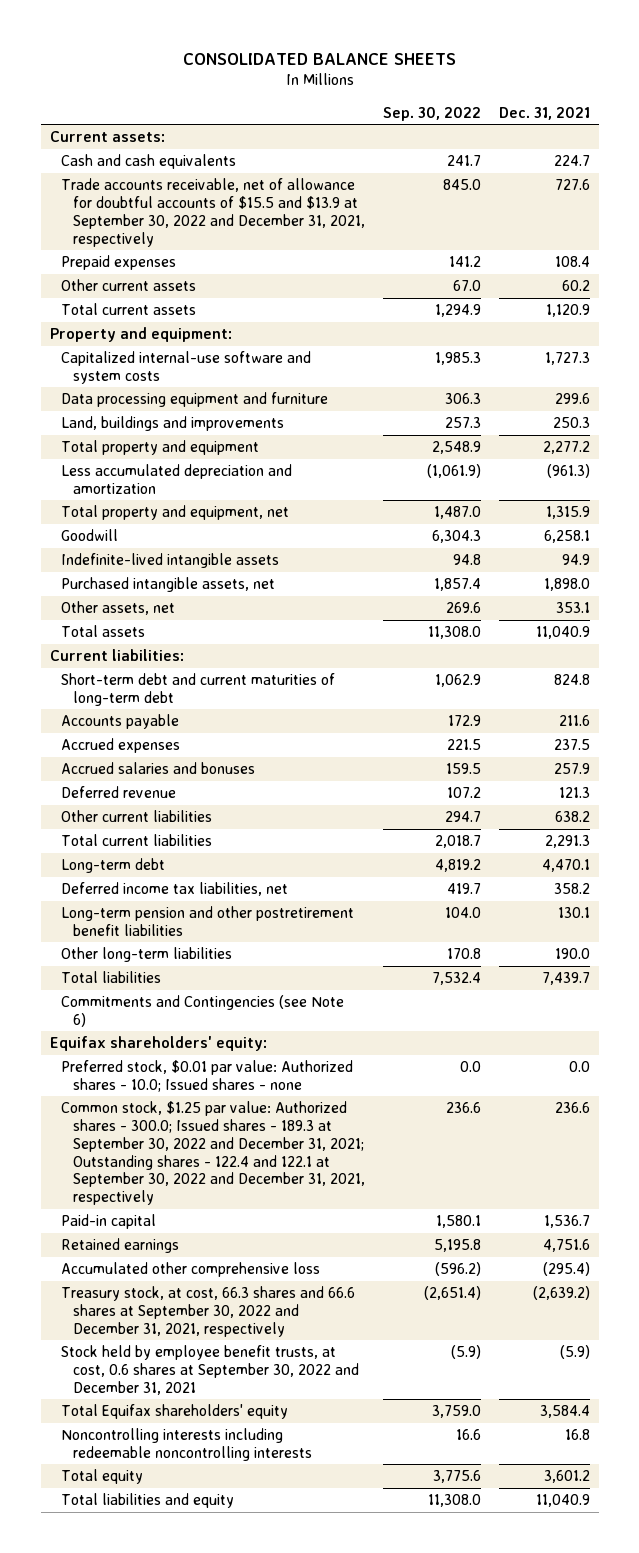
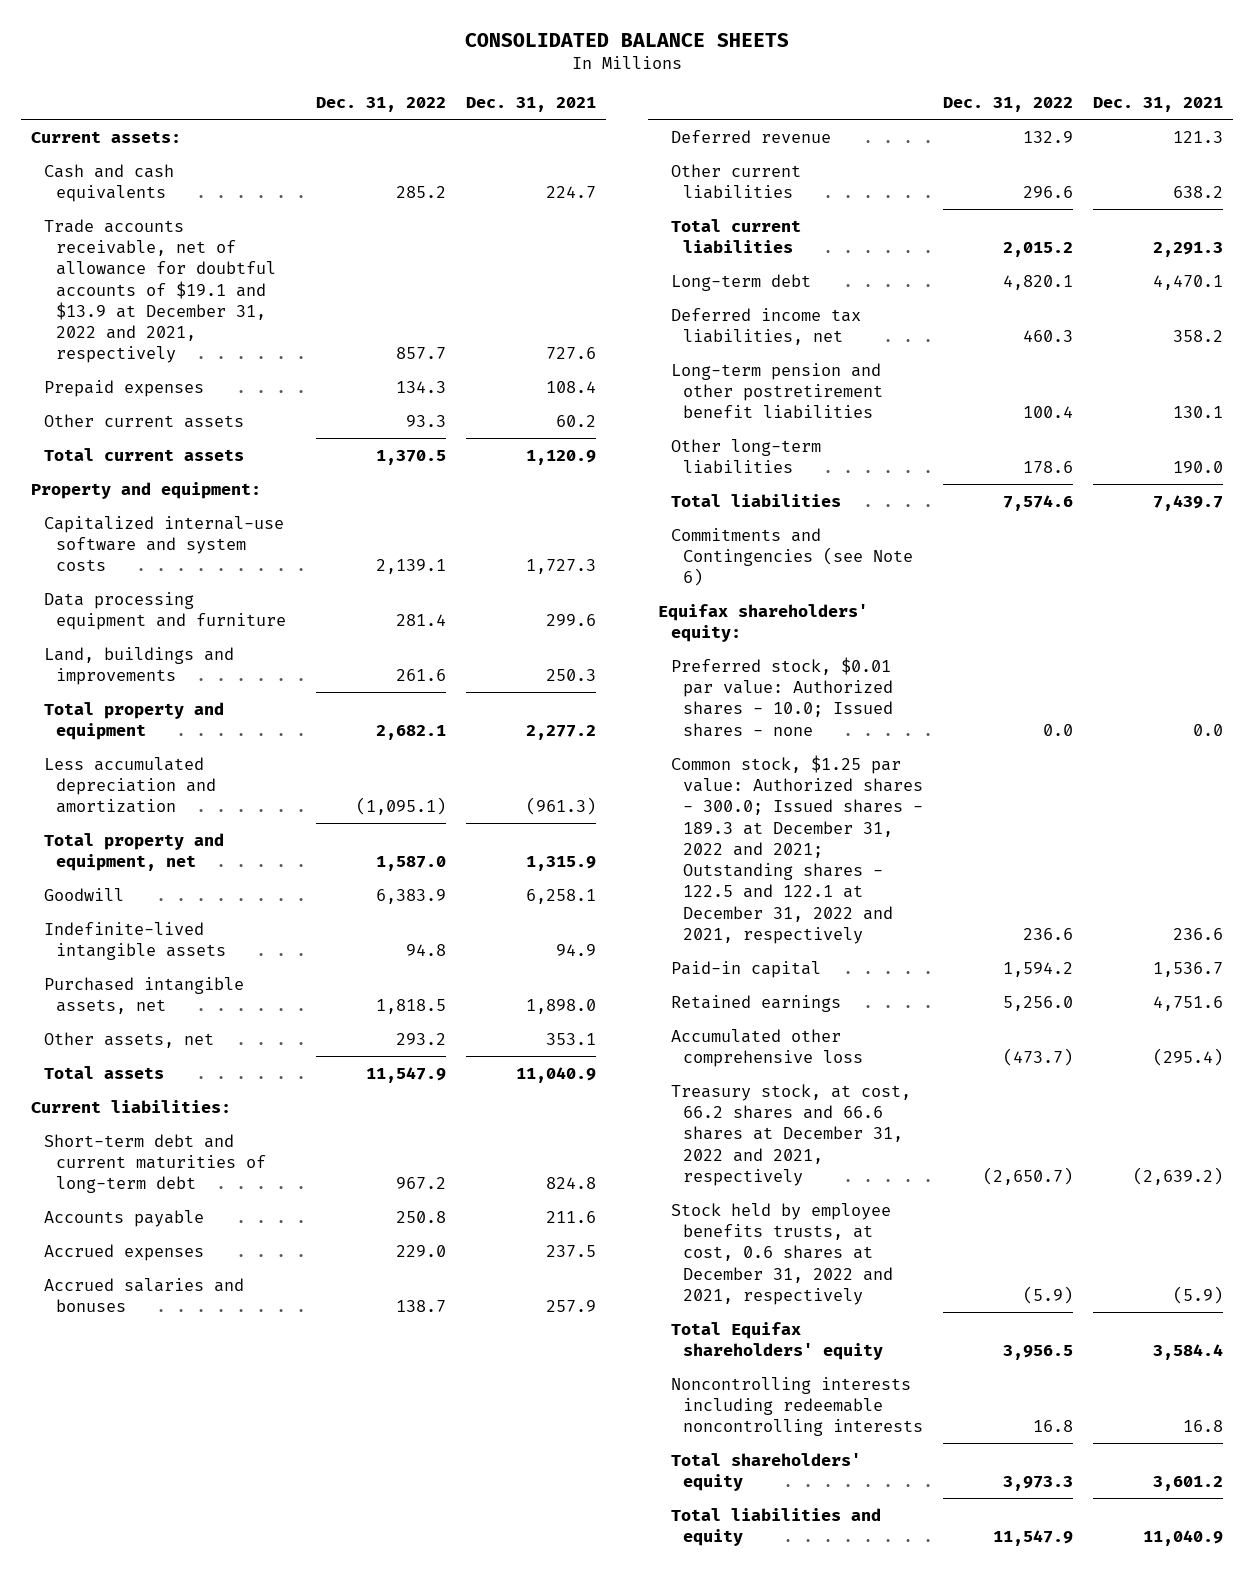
- | Sep. 30, 2022 | Dec. 31, 2021
+ | Dec. 31, 2022 | Dec. 31, 2021
- Trade accounts receivable, net of allowance for doubtful accounts of $15.5 and $13.9 at September 30, 2022 and December 31, 2021, respectively | 845.0 | 727.6
+ Trade accounts receivable, net of allowance for doubtful accounts of $19.1 and $13.9 at December 31, 2022 and 2021, respectively | 857.7 | 727.6
- Common stock, $1.25 par value: Authorized shares - 300.0; Issued shares - 189.3 at September 30, 2022 and December 31, 2021; Outstanding shares - 122.4 and 122.1 at September 30, 2022 and December 31, 2021, respectively | 236.6 | 236.6
+ Common stock, $1.25 par value: Authorized shares - 300.0; Issued shares - 189.3 at December 31, 2022 and 2021; Outstanding shares - 122.5 and 122.1 at December 31, 2022 and 2021, respectively | 236.6 | 236.6
- Treasury stock, at cost, 66.3 shares and 66.6 shares at September 30, 2022 and December 31, 2021, respectively | (2,651.4) | (2,639.2)
- Stock held by employee benefit trusts, at cost, 0.6 shares at September 30, 2022 and December 31, 2021 | (5.9) | (5.9)
+ Treasury stock, at cost, 66.2 shares and 66.6 shares at December 31, 2022 and 2021, respectively | (2,650.7) | (2,639.2)
+ Stock held by employee benefits trusts, at cost, 0.6 shares at December 31, 2022 and 2021, respectively | (5.9) | (5.9)
- Total equity | 3,775.6 | 3,601.2
+ Total shareholders' equity | 3,973.3 | 3,601.2

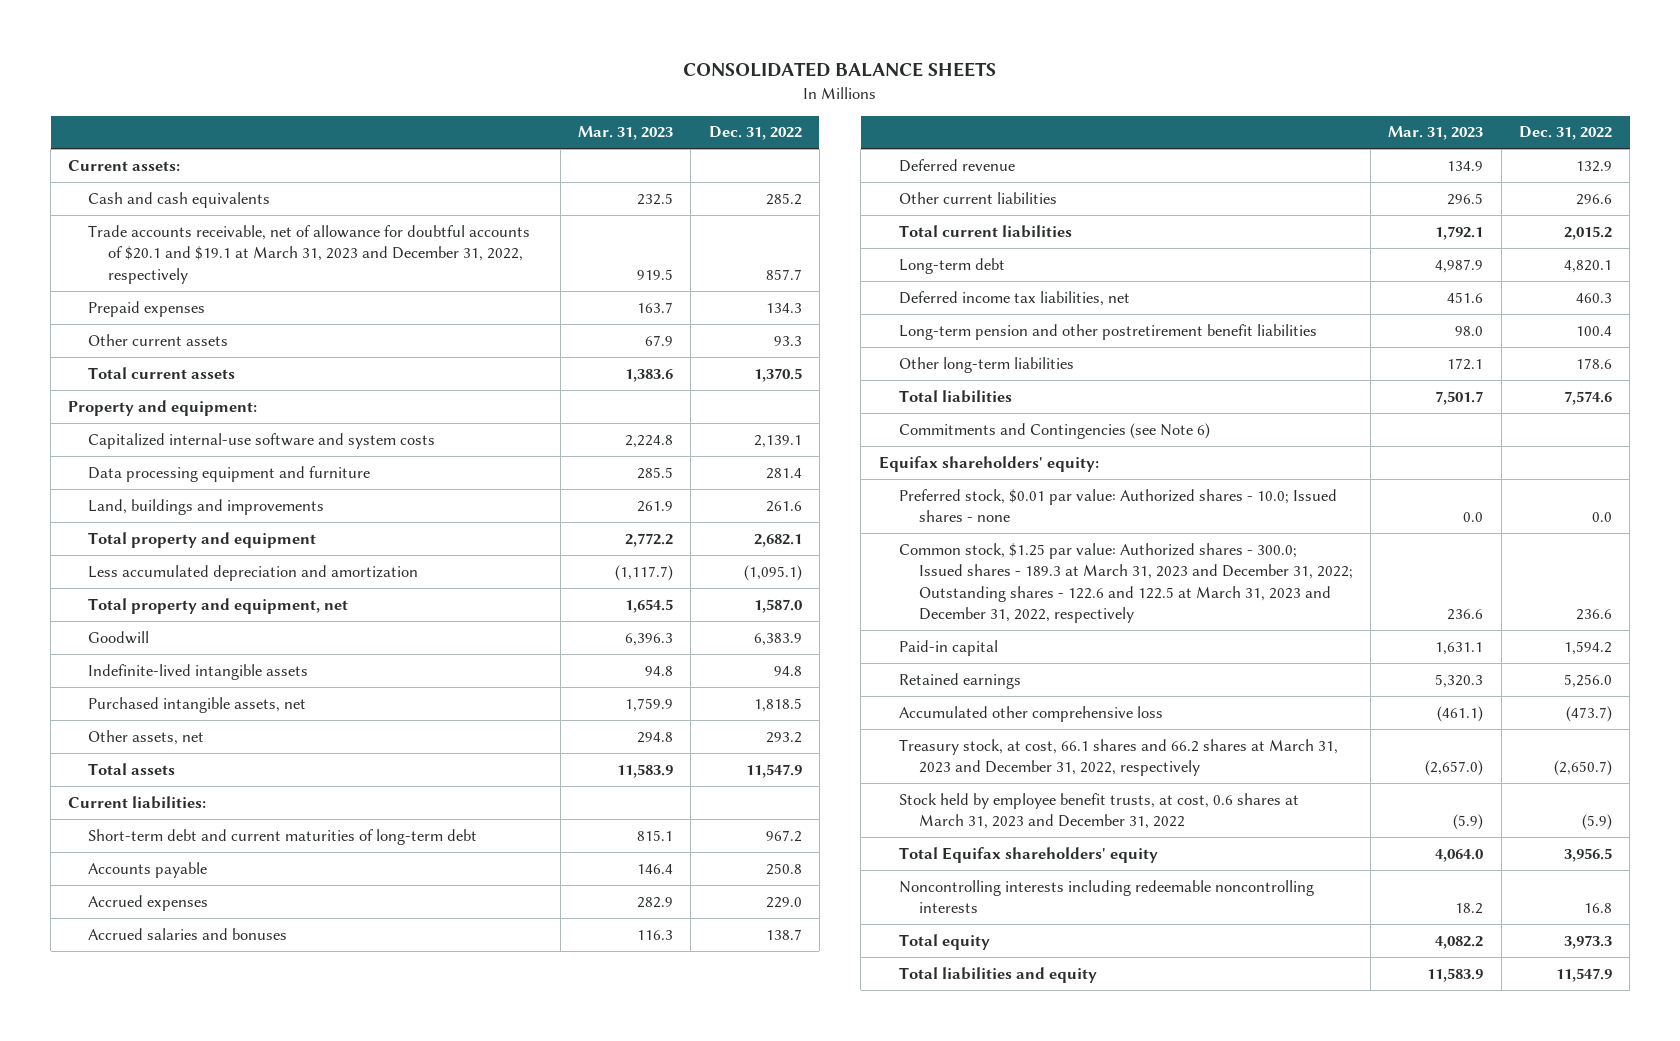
- | Dec. 31, 2022 | Dec. 31, 2021
+ | Mar. 31, 2023 | Dec. 31, 2022
- Trade accounts receivable, net of allowance for doubtful accounts of $19.1 and $13.9 at December 31, 2022 and 2021, respectively | 857.7 | 727.6
+ Trade accounts receivable, net of allowance for doubtful accounts of $20.1 and $19.1 at March 31, 2023 and December 31, 2022, respectively | 919.5 | 857.7
- Common stock, $1.25 par value: Authorized shares - 300.0; Issued shares - 189.3 at December 31, 2022 and 2021; Outstanding shares - 122.5 and 122.1 at December 31, 2022 and 2021, respectively | 236.6 | 236.6
+ Common stock, $1.25 par value: Authorized shares - 300.0; Issued shares - 189.3 at March 31, 2023 and December 31, 2022; Outstanding shares - 122.6 and 122.5 at March 31, 2023 and December 31, 2022, respectively | 236.6 | 236.6
- Treasury stock, at cost, 66.2 shares and 66.6 shares at December 31, 2022 and 2021, respectively | (2,650.7) | (2,639.2)
- Stock held by employee benefits trusts, at cost, 0.6 shares at December 31, 2022 and 2021, respectively | (5.9) | (5.9)
+ Treasury stock, at cost, 66.1 shares and 66.2 shares at March 31, 2023 and December 31, 2022, respectively | (2,657.0) | (2,650.7)
+ Stock held by employee benefit trusts, at cost, 0.6 shares at March 31, 2023 and December 31, 2022 | (5.9) | (5.9)
- Total shareholders' equity | 3,973.3 | 3,601.2
+ Total equity | 4,082.2 | 3,973.3

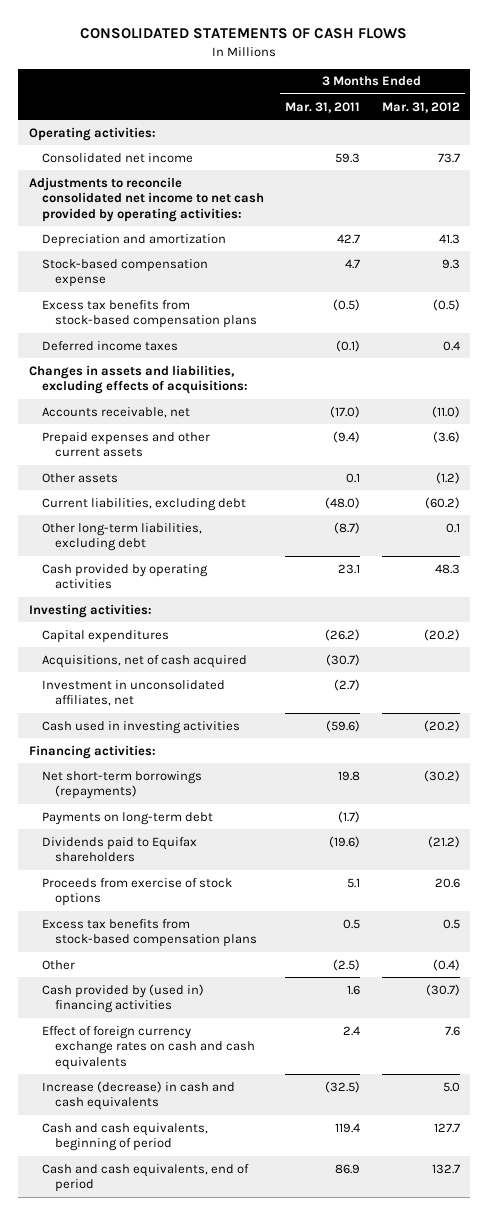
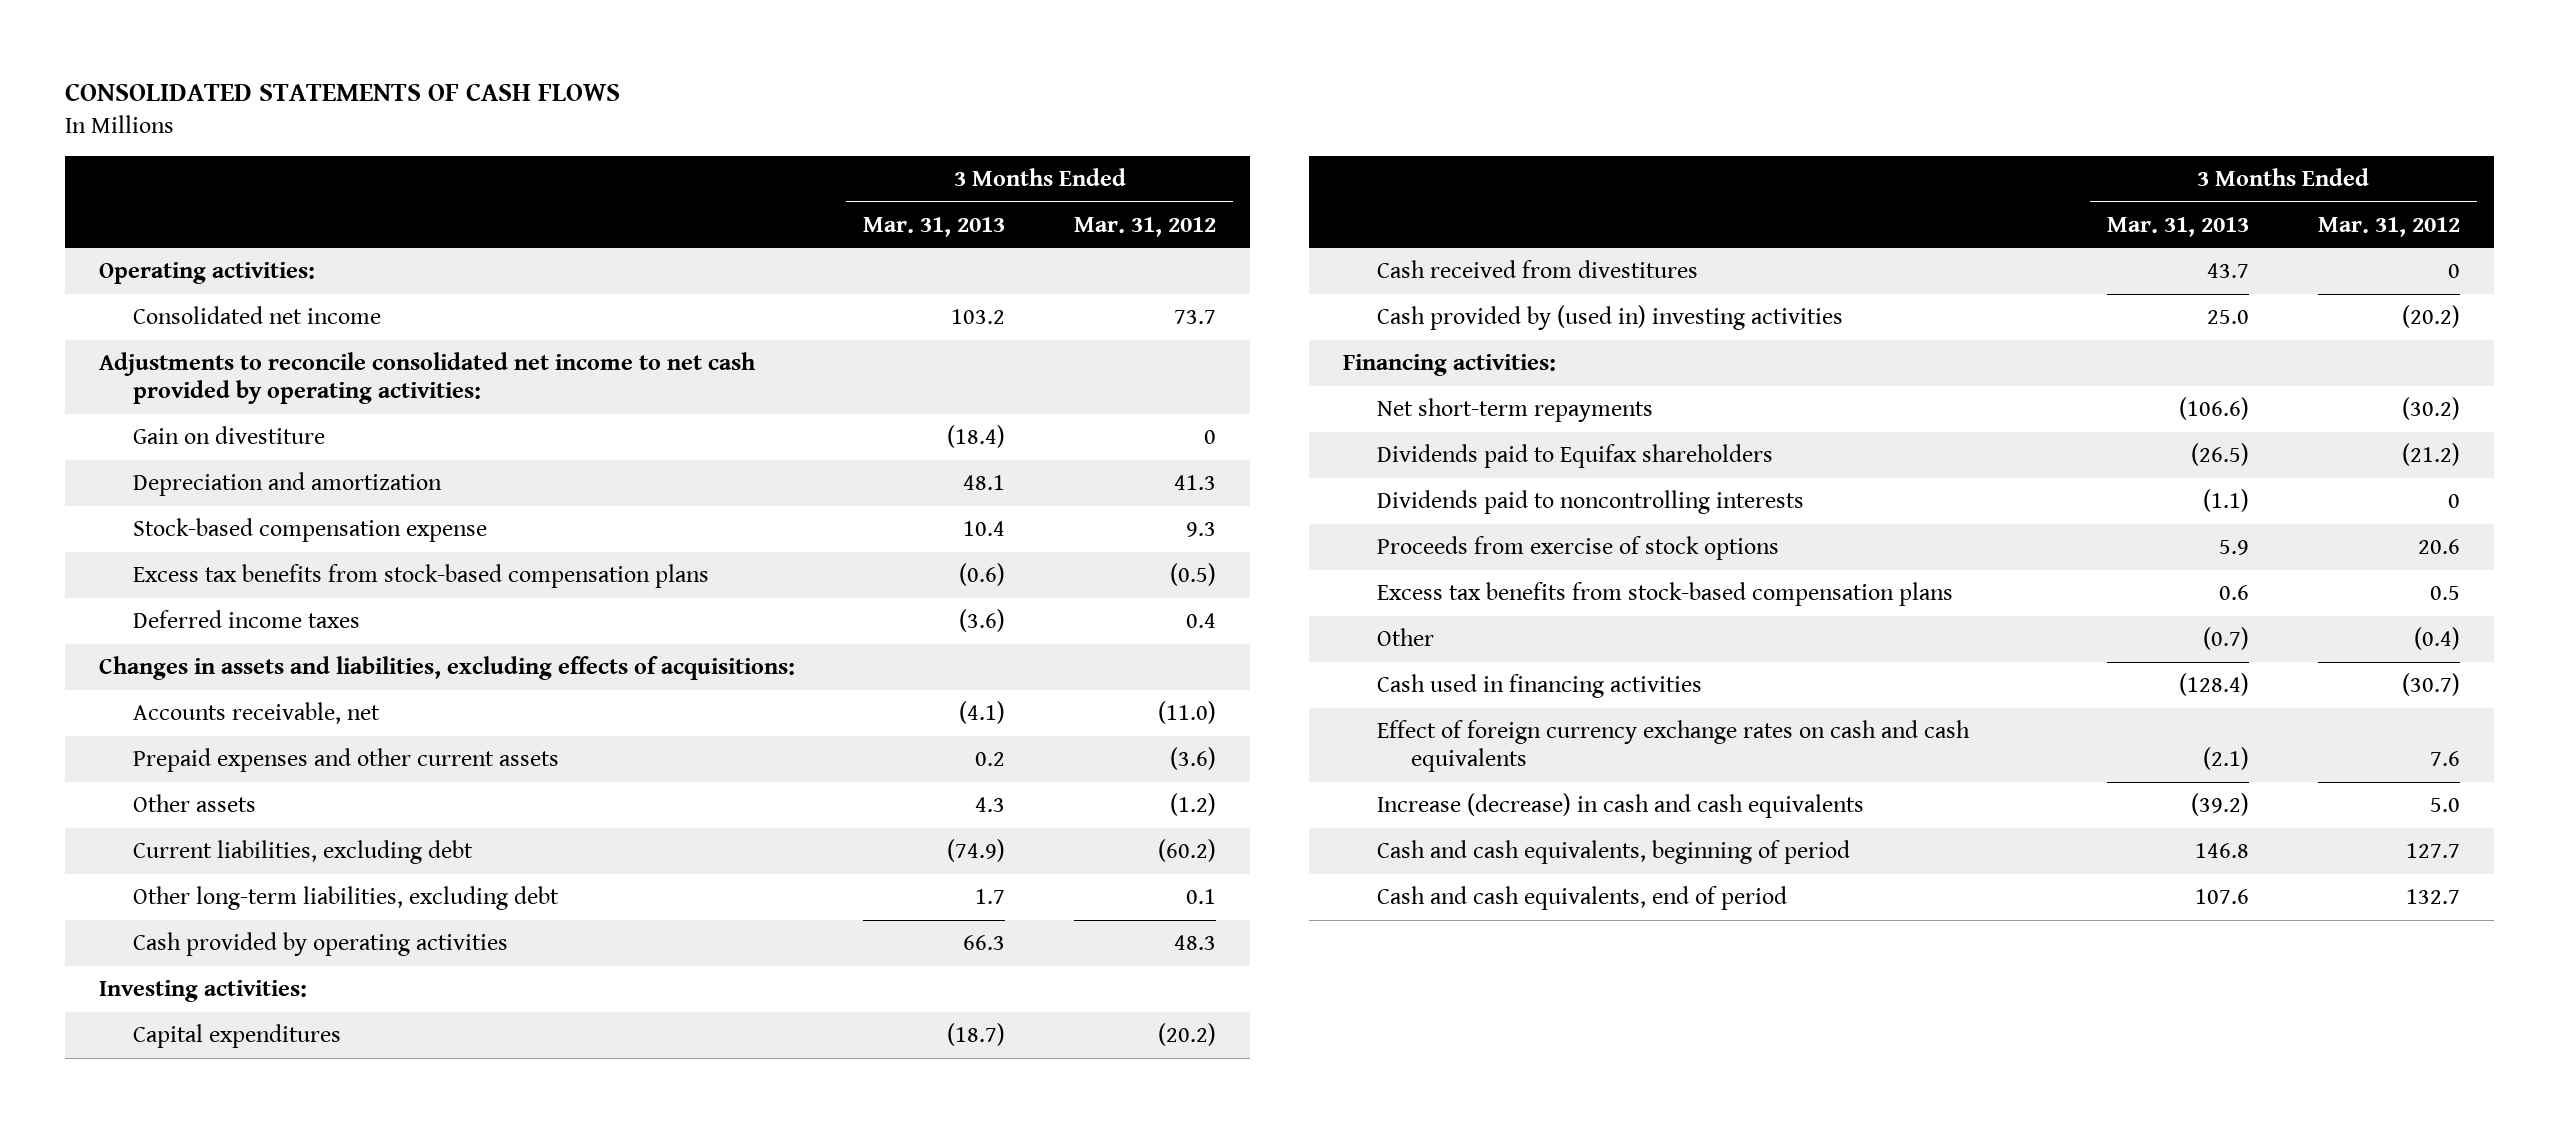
- | 3 Months Ended Mar. 31, 2011 | 3 Months Ended Mar. 31, 2012
+ | 3 Months Ended Mar. 31, 2013 | 3 Months Ended Mar. 31, 2012
+ Gain on divestiture | (18.4) | 0
- Acquisitions, net of cash acquired | (30.7) |
- Investment in unconsolidated affiliates, net | (2.7) |
- Cash used in investing activities | (59.6) | (20.2)
+ Cash received from divestitures | 43.7 | 0
+ Cash provided by (used in) investing activities | 25.0 | (20.2)
- Net short-term borrowings (repayments) | 19.8 | (30.2)
- Payments on long-term debt | (1.7) |
+ Net short-term repayments | (106.6) | (30.2)
+ Dividends paid to noncontrolling interests | (1.1) | 0
- Cash provided by (used in) financing activities | 1.6 | (30.7)
+ Cash used in financing activities | (128.4) | (30.7)

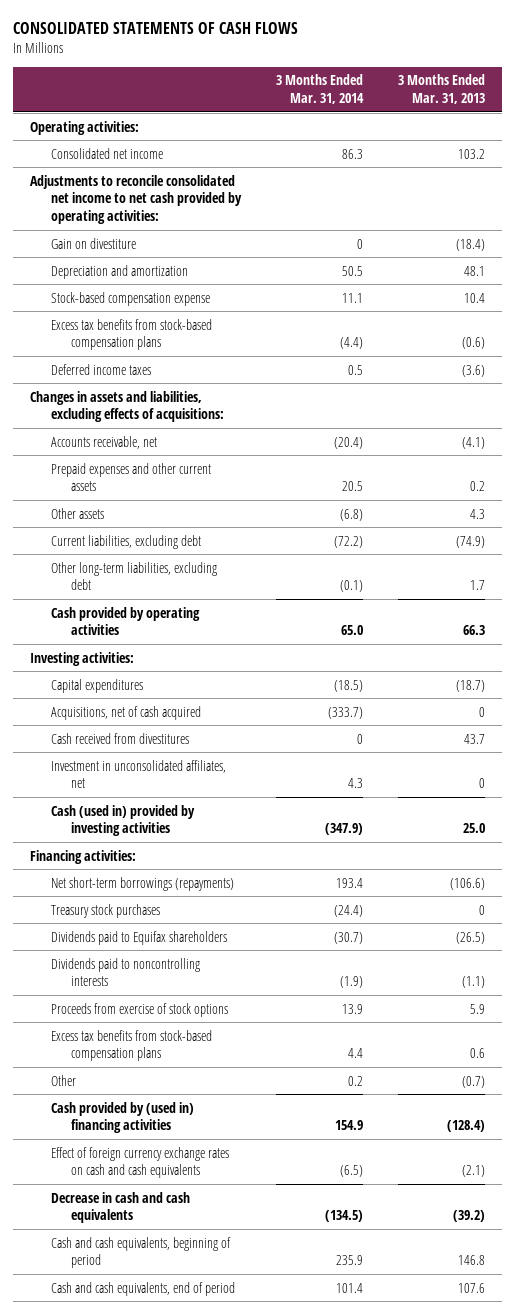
- | 3 Months Ended Mar. 31, 2013 | 3 Months Ended Mar. 31, 2012
+ | 3 Months Ended Mar. 31, 2014 | 3 Months Ended Mar. 31, 2013
+ Acquisitions, net of cash acquired | (333.7) | 0
- Cash provided by (used in) investing activities | 25.0 | (20.2)
+ Investment in unconsolidated affiliates, net | 4.3 | 0
+ Cash (used in) provided by investing activities | (347.9) | 25.0
- Net short-term repayments | (106.6) | (30.2)
+ Net short-term borrowings (repayments) | 193.4 | (106.6)
+ Treasury stock purchases | (24.4) | 0
- Cash used in financing activities | (128.4) | (30.7)
+ Cash provided by (used in) financing activities | 154.9 | (128.4)
- Increase (decrease) in cash and cash equivalents | (39.2) | 5.0
+ Decrease in cash and cash equivalents | (134.5) | (39.2)

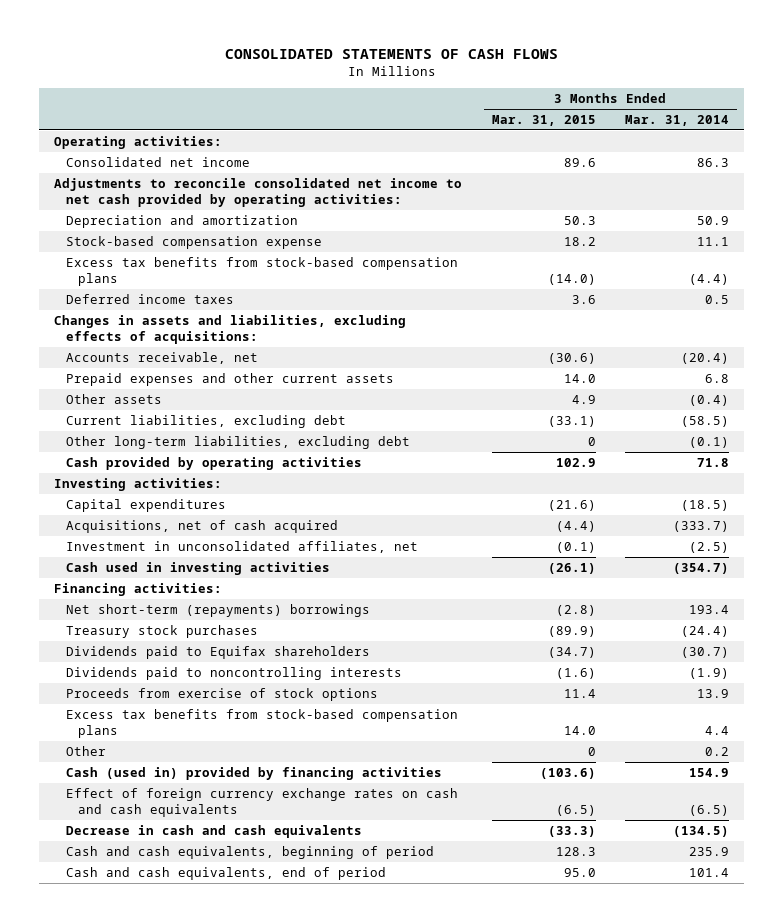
- | 3 Months Ended Mar. 31, 2014 | 3 Months Ended Mar. 31, 2013
+ | 3 Months Ended Mar. 31, 2015 | 3 Months Ended Mar. 31, 2014
- Gain on divestiture | 0 | (18.4)
- Depreciation and amortization | 50.5 | 48.1
+ Depreciation and amortization | 50.3 | 50.9
- Prepaid expenses and other current assets | 20.5 | 0.2
- Other assets | (6.8) | 4.3
- Current liabilities, excluding debt | (72.2) | (74.9)
+ Prepaid expenses and other current assets | 14.0 | 6.8
+ Other assets | 4.9 | (0.4)
+ Current liabilities, excluding debt | (33.1) | (58.5)
- Cash provided by operating activities | 65.0 | 66.3
+ Cash provided by operating activities | 102.9 | 71.8
- Cash received from divestitures | 0 | 43.7
- Investment in unconsolidated affiliates, net | 4.3 | 0
- Cash (used in) provided by investing activities | (347.9) | 25.0
+ Investment in unconsolidated affiliates, net | (0.1) | (2.5)
+ Cash used in investing activities | (26.1) | (354.7)
- Net short-term borrowings (repayments) | 193.4 | (106.6)
+ Net short-term (repayments) borrowings | (2.8) | 193.4
- Cash provided by (used in) financing activities | 154.9 | (128.4)
+ Cash (used in) provided by financing activities | (103.6) | 154.9

